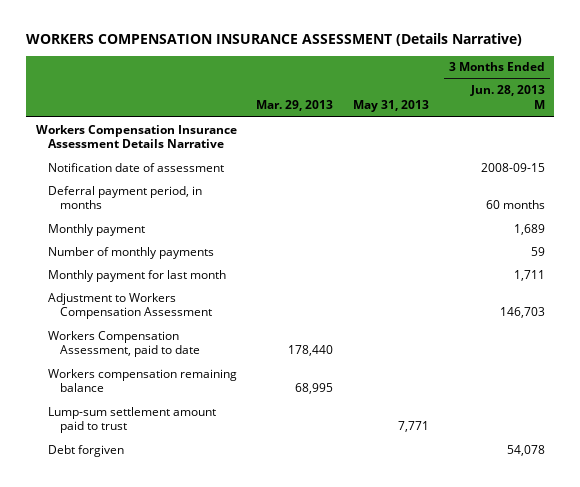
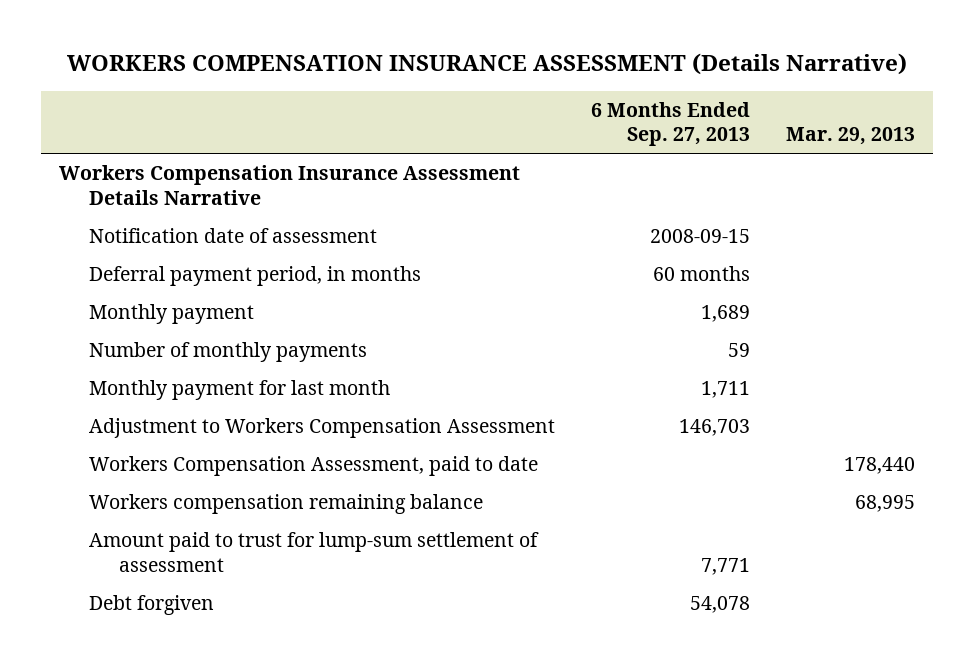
- | Mar. 29, 2013 | May 31, 2013 | 3 Months Ended Jun. 28, 2013 M
+ | 6 Months Ended Sep. 27, 2013 | Mar. 29, 2013
- Lump-sum settlement amount paid to trust | | 7,771 |
+ Amount paid to trust for lump-sum settlement of assessment | 7,771 |

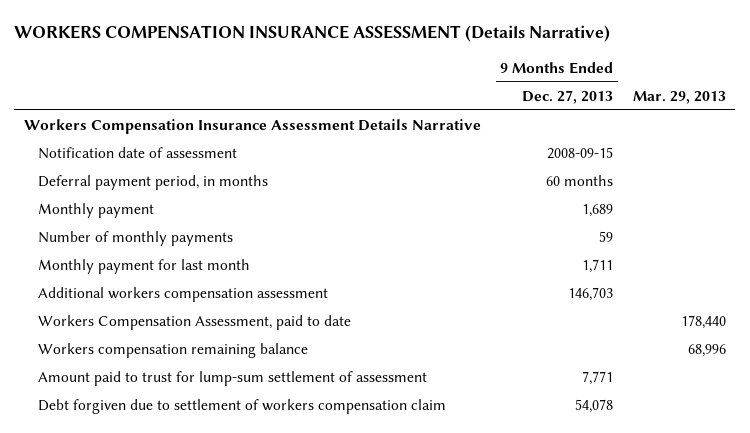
- | 6 Months Ended Sep. 27, 2013 | Mar. 29, 2013
+ | 9 Months Ended Dec. 27, 2013 | Mar. 29, 2013
- Adjustment to Workers Compensation Assessment | 146,703 |
+ Additional workers compensation assessment | 146,703 |
- Workers compensation remaining balance | | 68,995
+ Workers compensation remaining balance | | 68,996
- Debt forgiven | 54,078 |
+ Debt forgiven due to settlement of workers compensation claim | 54,078 |

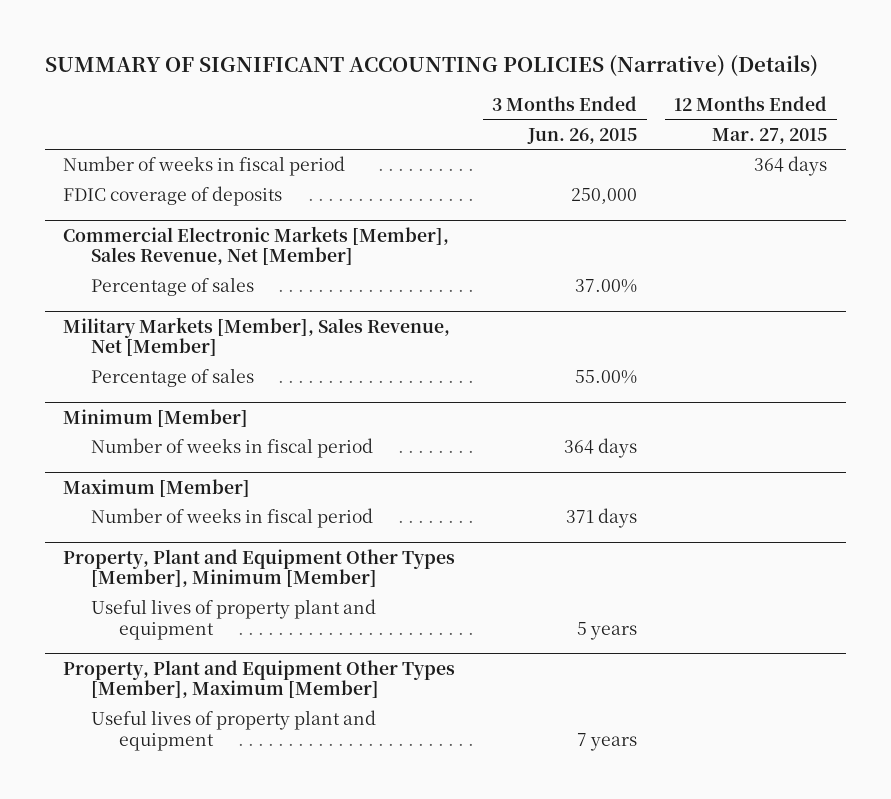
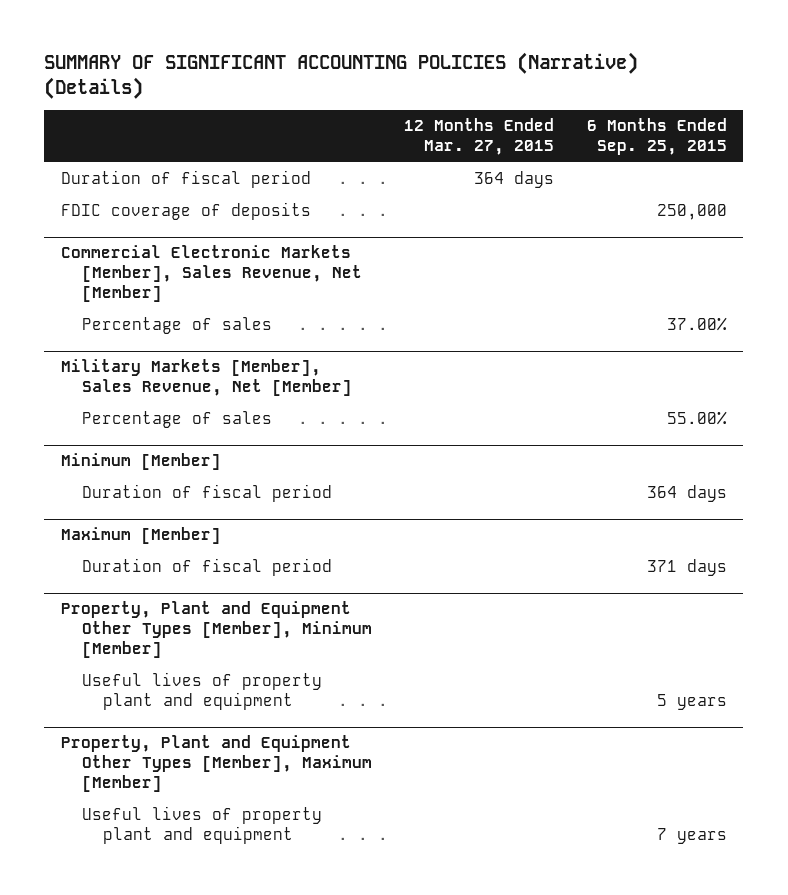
- | 3 Months Ended Jun. 26, 2015 | 12 Months Ended Mar. 27, 2015
+ | 12 Months Ended Mar. 27, 2015 | 6 Months Ended Sep. 25, 2015
- Number of weeks in fiscal period | | 364 days
+ Duration of fiscal period | 364 days |
@ Minimum [Member]
- Number of weeks in fiscal period | 364 days |
+ Duration of fiscal period | | 364 days
@ Maximum [Member]
- Number of weeks in fiscal period | 371 days |
+ Duration of fiscal period | | 371 days

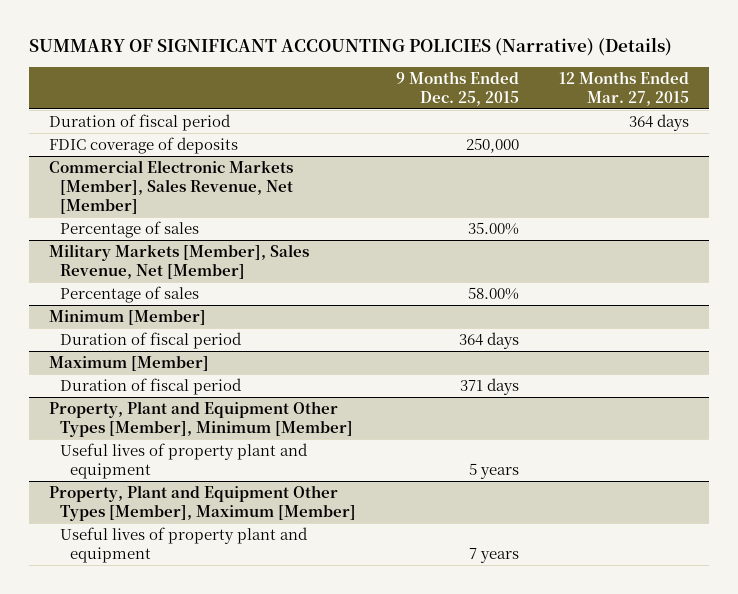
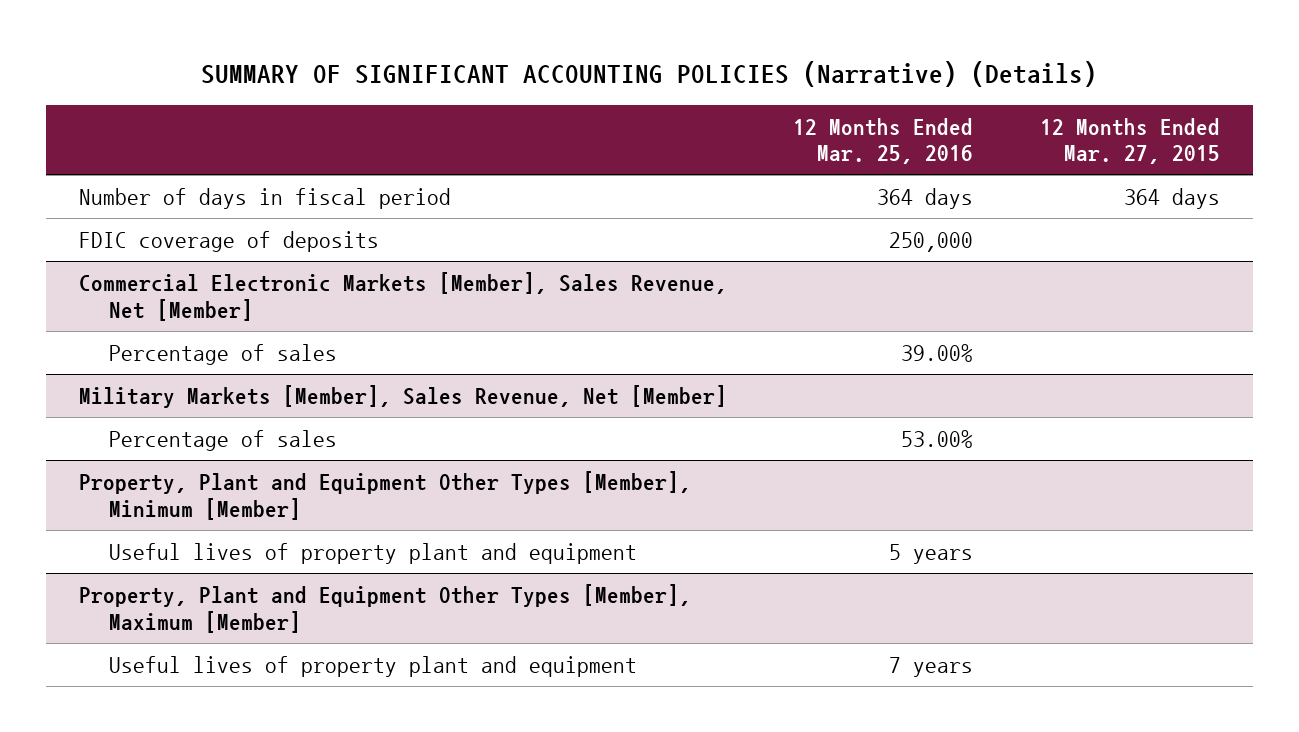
- | 9 Months Ended Dec. 25, 2015 | 12 Months Ended Mar. 27, 2015
+ | 12 Months Ended Mar. 25, 2016 | 12 Months Ended Mar. 27, 2015
- Duration of fiscal period | | 364 days
+ Number of days in fiscal period | 364 days | 364 days
- Minimum [Member]
- Duration of fiscal period | 364 days |
- Maximum [Member]
- Duration of fiscal period | 371 days |

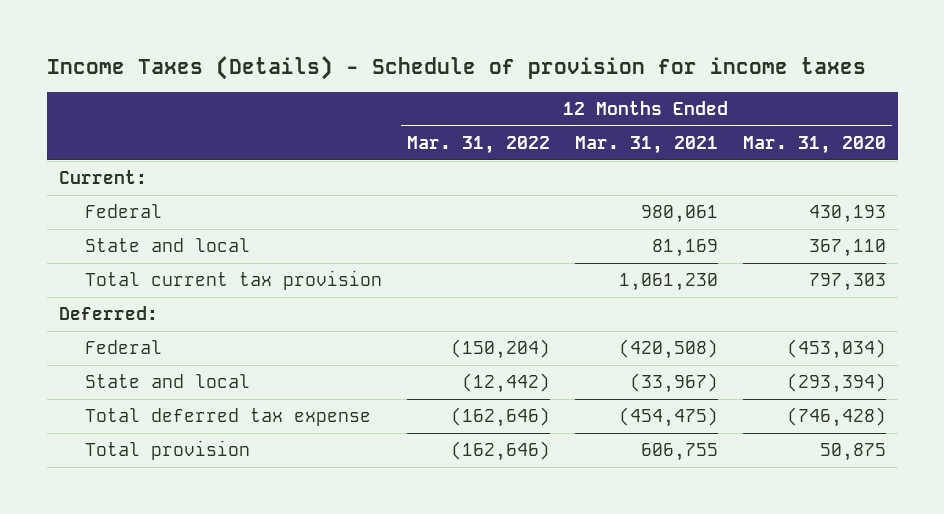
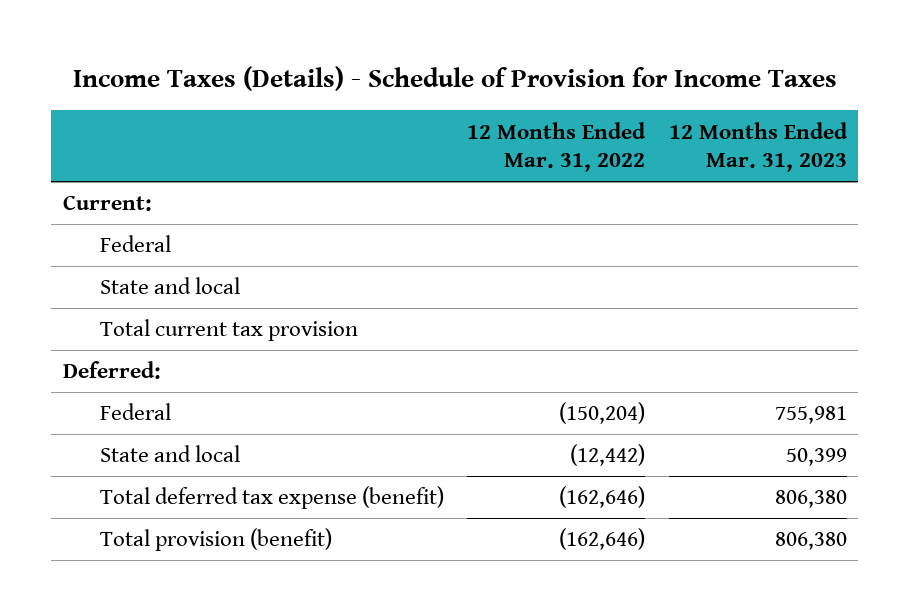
- Income Taxes (Details) - Schedule of provision for income taxes
+ Income Taxes (Details) - Schedule of Provision for Income Taxes
- | 12 Months Ended Mar. 31, 2022 | 12 Months Ended Mar. 31, 2021 | 12 Months Ended Mar. 31, 2020
+ | 12 Months Ended Mar. 31, 2022 | 12 Months Ended Mar. 31, 2023
- Total deferred tax expense | (162,646) | (454,475) | (746,428)
- Total provision | (162,646) | 606,755 | 50,875
+ Total deferred tax expense (benefit) | (162,646) | 806,380
+ Total provision (benefit) | (162,646) | 806,380

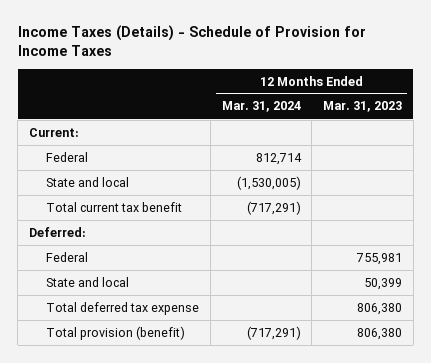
- | 12 Months Ended Mar. 31, 2022 | 12 Months Ended Mar. 31, 2023
+ | 12 Months Ended Mar. 31, 2024 | 12 Months Ended Mar. 31, 2023
- Total current tax provision
+ Total current tax benefit | (717,291) |
- Total deferred tax expense (benefit) | (162,646) | 806,380
+ Total deferred tax expense | | 806,380

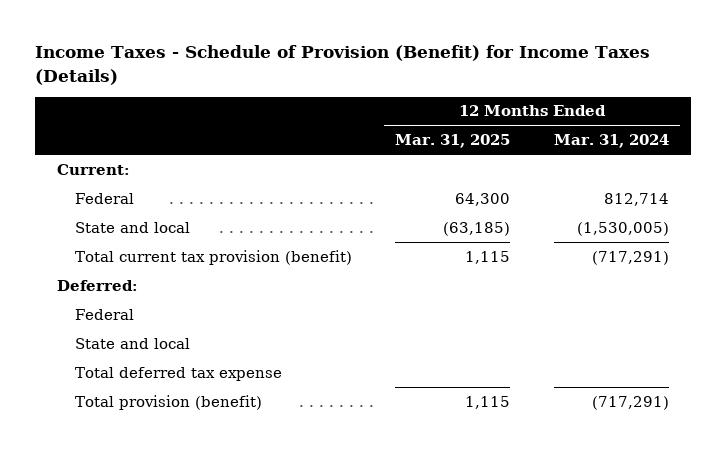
- Income Taxes (Details) - Schedule of Provision for Income Taxes
+ Income Taxes - Schedule of Provision (Benefit) for Income Taxes (Details)
- | 12 Months Ended Mar. 31, 2024 | 12 Months Ended Mar. 31, 2023
+ | 12 Months Ended Mar. 31, 2025 | 12 Months Ended Mar. 31, 2024
- Total current tax benefit | (717,291) |
+ Total current tax provision (benefit) | 1,115 | (717,291)

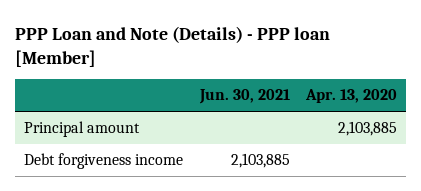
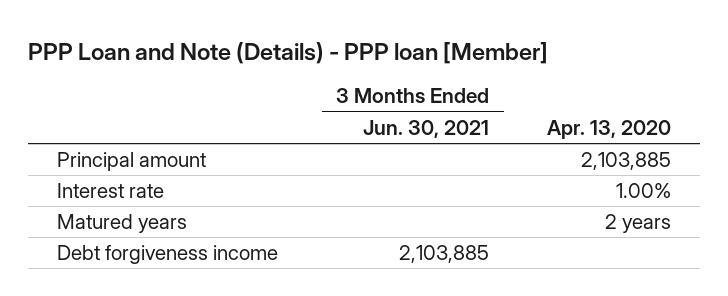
- | Jun. 30, 2021 | Apr. 13, 2020
+ | 3 Months Ended Jun. 30, 2021 | Apr. 13, 2020
+ Interest rate | | 1.00%
+ Matured years | | 2 years

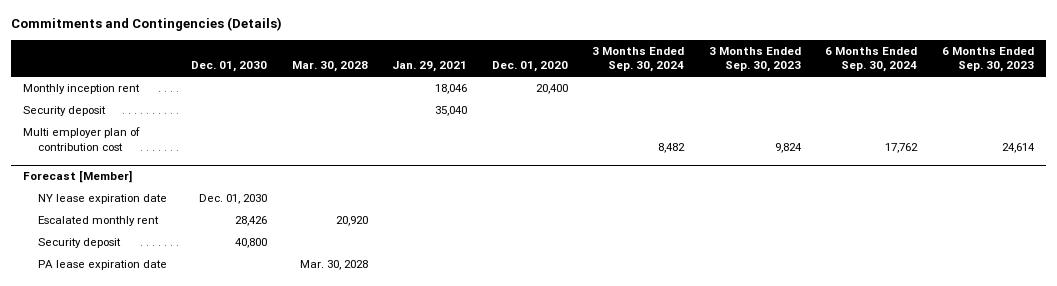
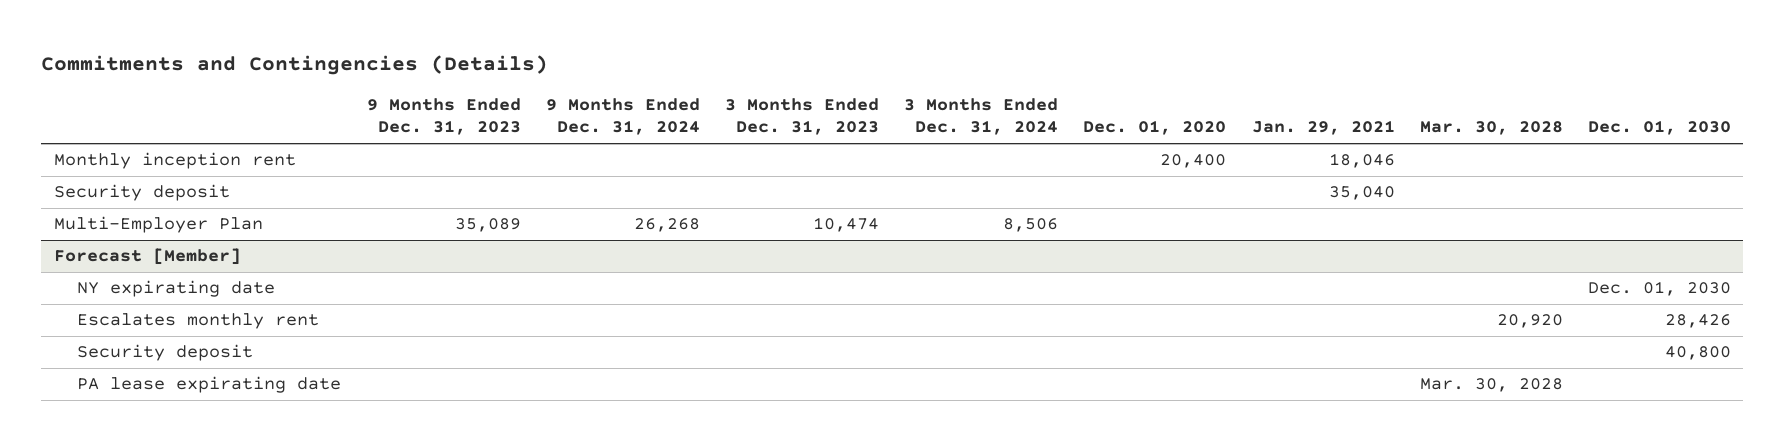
- | Dec. 01, 2030 | Mar. 30, 2028 | Jan. 29, 2021 | Dec. 01, 2020 | 3 Months Ended Sep. 30, 2024 | 3 Months Ended Sep. 30, 2023 | 6 Months Ended Sep. 30, 2024 | 6 Months Ended Sep. 30, 2023
+ | 9 Months Ended Dec. 31, 2023 | 9 Months Ended Dec. 31, 2024 | 3 Months Ended Dec. 31, 2023 | 3 Months Ended Dec. 31, 2024 | Dec. 01, 2020 | Jan. 29, 2021 | Mar. 30, 2028 | Dec. 01, 2030
- Multi employer plan of contribution cost | | | | | 8,482 | 9,824 | 17,762 | 24,614
+ Multi-Employer Plan | 35,089 | 26,268 | 10,474 | 8,506 | | | |
@ Forecast [Member]
- NY lease expiration date | Dec. 01, 2030 | | | | | | |
- Escalated monthly rent | 28,426 | 20,920 | | | | | |
+ NY expirating date | | | | | | | | Dec. 01, 2030
+ Escalates monthly rent | | | | | | | 20,920 | 28,426
- PA lease expiration date | | Mar. 30, 2028 | | | | | |
+ PA lease expirating date | | | | | | | Mar. 30, 2028 |

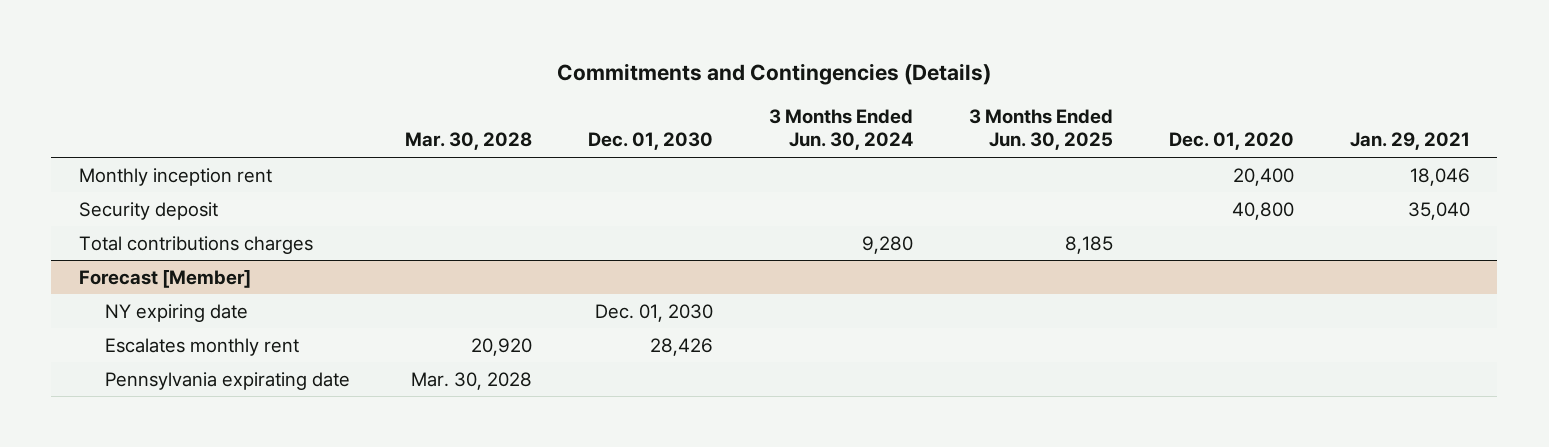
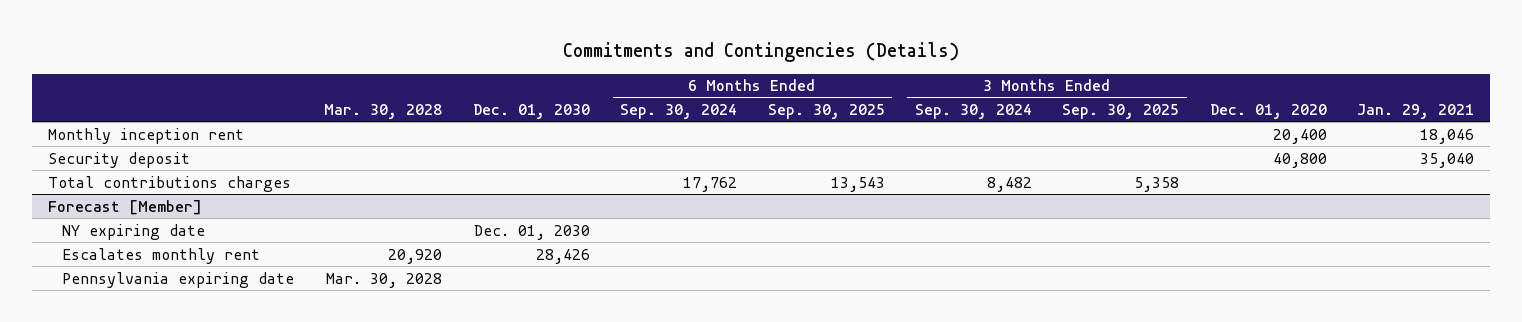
- | Mar. 30, 2028 | Dec. 01, 2030 | 3 Months Ended Jun. 30, 2024 | 3 Months Ended Jun. 30, 2025 | Dec. 01, 2020 | Jan. 29, 2021
+ | Mar. 30, 2028 | Dec. 01, 2030 | 6 Months Ended Sep. 30, 2024 | 6 Months Ended Sep. 30, 2025 | 3 Months Ended Sep. 30, 2024 | 3 Months Ended Sep. 30, 2025 | Dec. 01, 2020 | Jan. 29, 2021
@ Forecast [Member]
- Pennsylvania expirating date | Mar. 30, 2028 | | | | |
+ Pennsylvania expiring date | Mar. 30, 2028 | | | | | | |

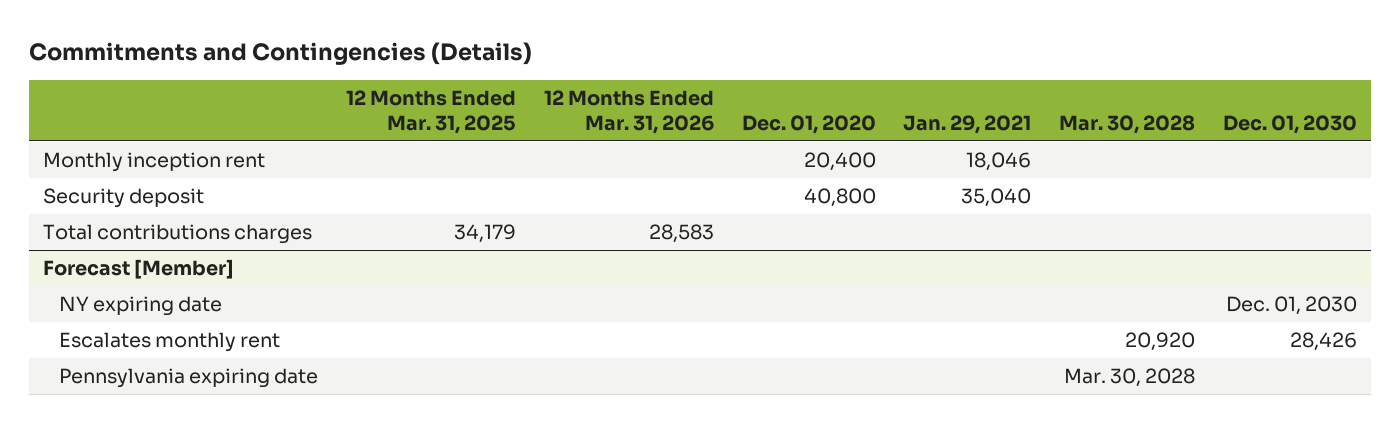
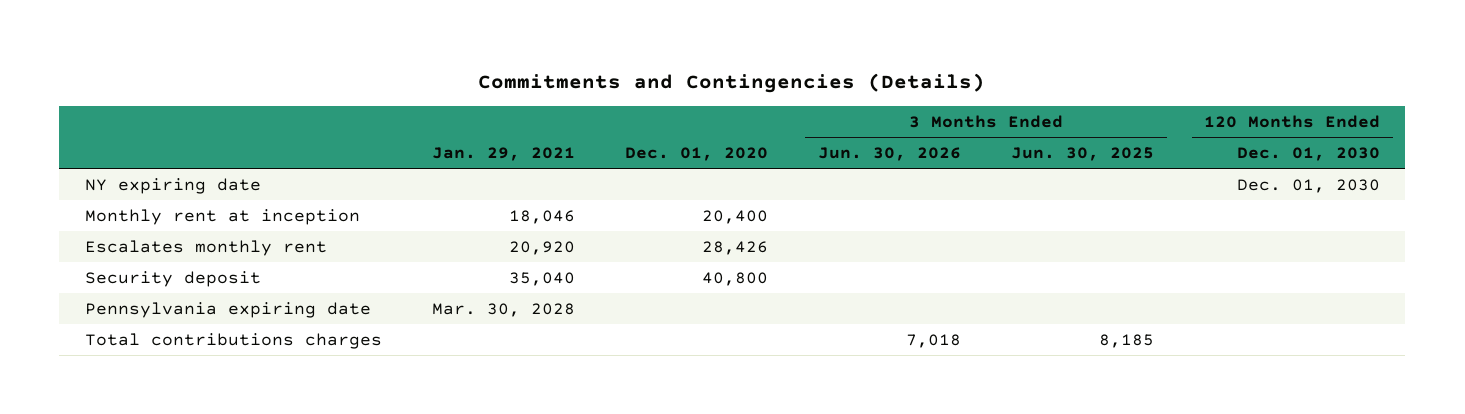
- | 12 Months Ended Mar. 31, 2025 | 12 Months Ended Mar. 31, 2026 | Dec. 01, 2020 | Jan. 29, 2021 | Mar. 30, 2028 | Dec. 01, 2030
+ | Jan. 29, 2021 | Dec. 01, 2020 | 3 Months Ended Jun. 30, 2026 | 3 Months Ended Jun. 30, 2025 | 120 Months Ended Dec. 01, 2030
- Monthly inception rent | | | 20,400 | 18,046 | |
+ NY expiring date | | | | | Dec. 01, 2030
+ Monthly rent at inception | 18,046 | 20,400 | | |
+ Escalates monthly rent | 20,920 | 28,426 | | |
+ Pennsylvania expiring date | Mar. 30, 2028 | | | |
- Forecast [Member]
- NY expiring date | | | | | | Dec. 01, 2030
- Escalates monthly rent | | | | | 20,920 | 28,426
- Pennsylvania expiring date | | | | | Mar. 30, 2028 |

